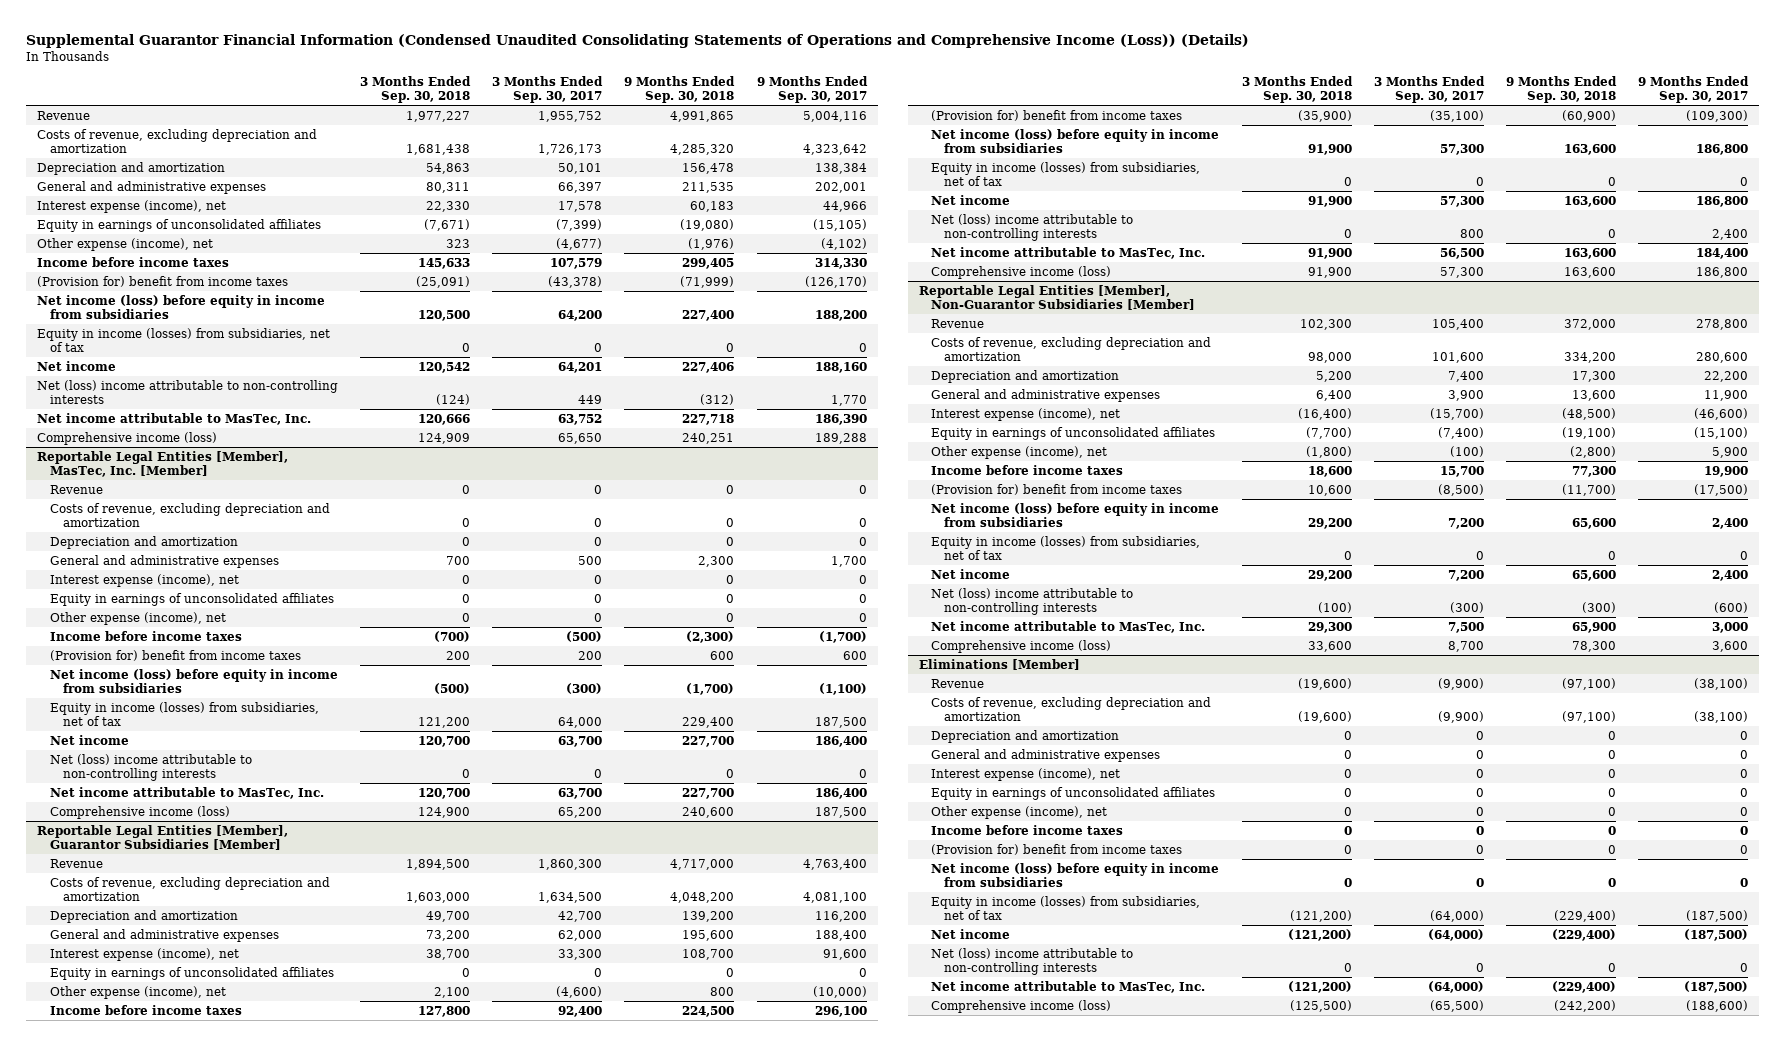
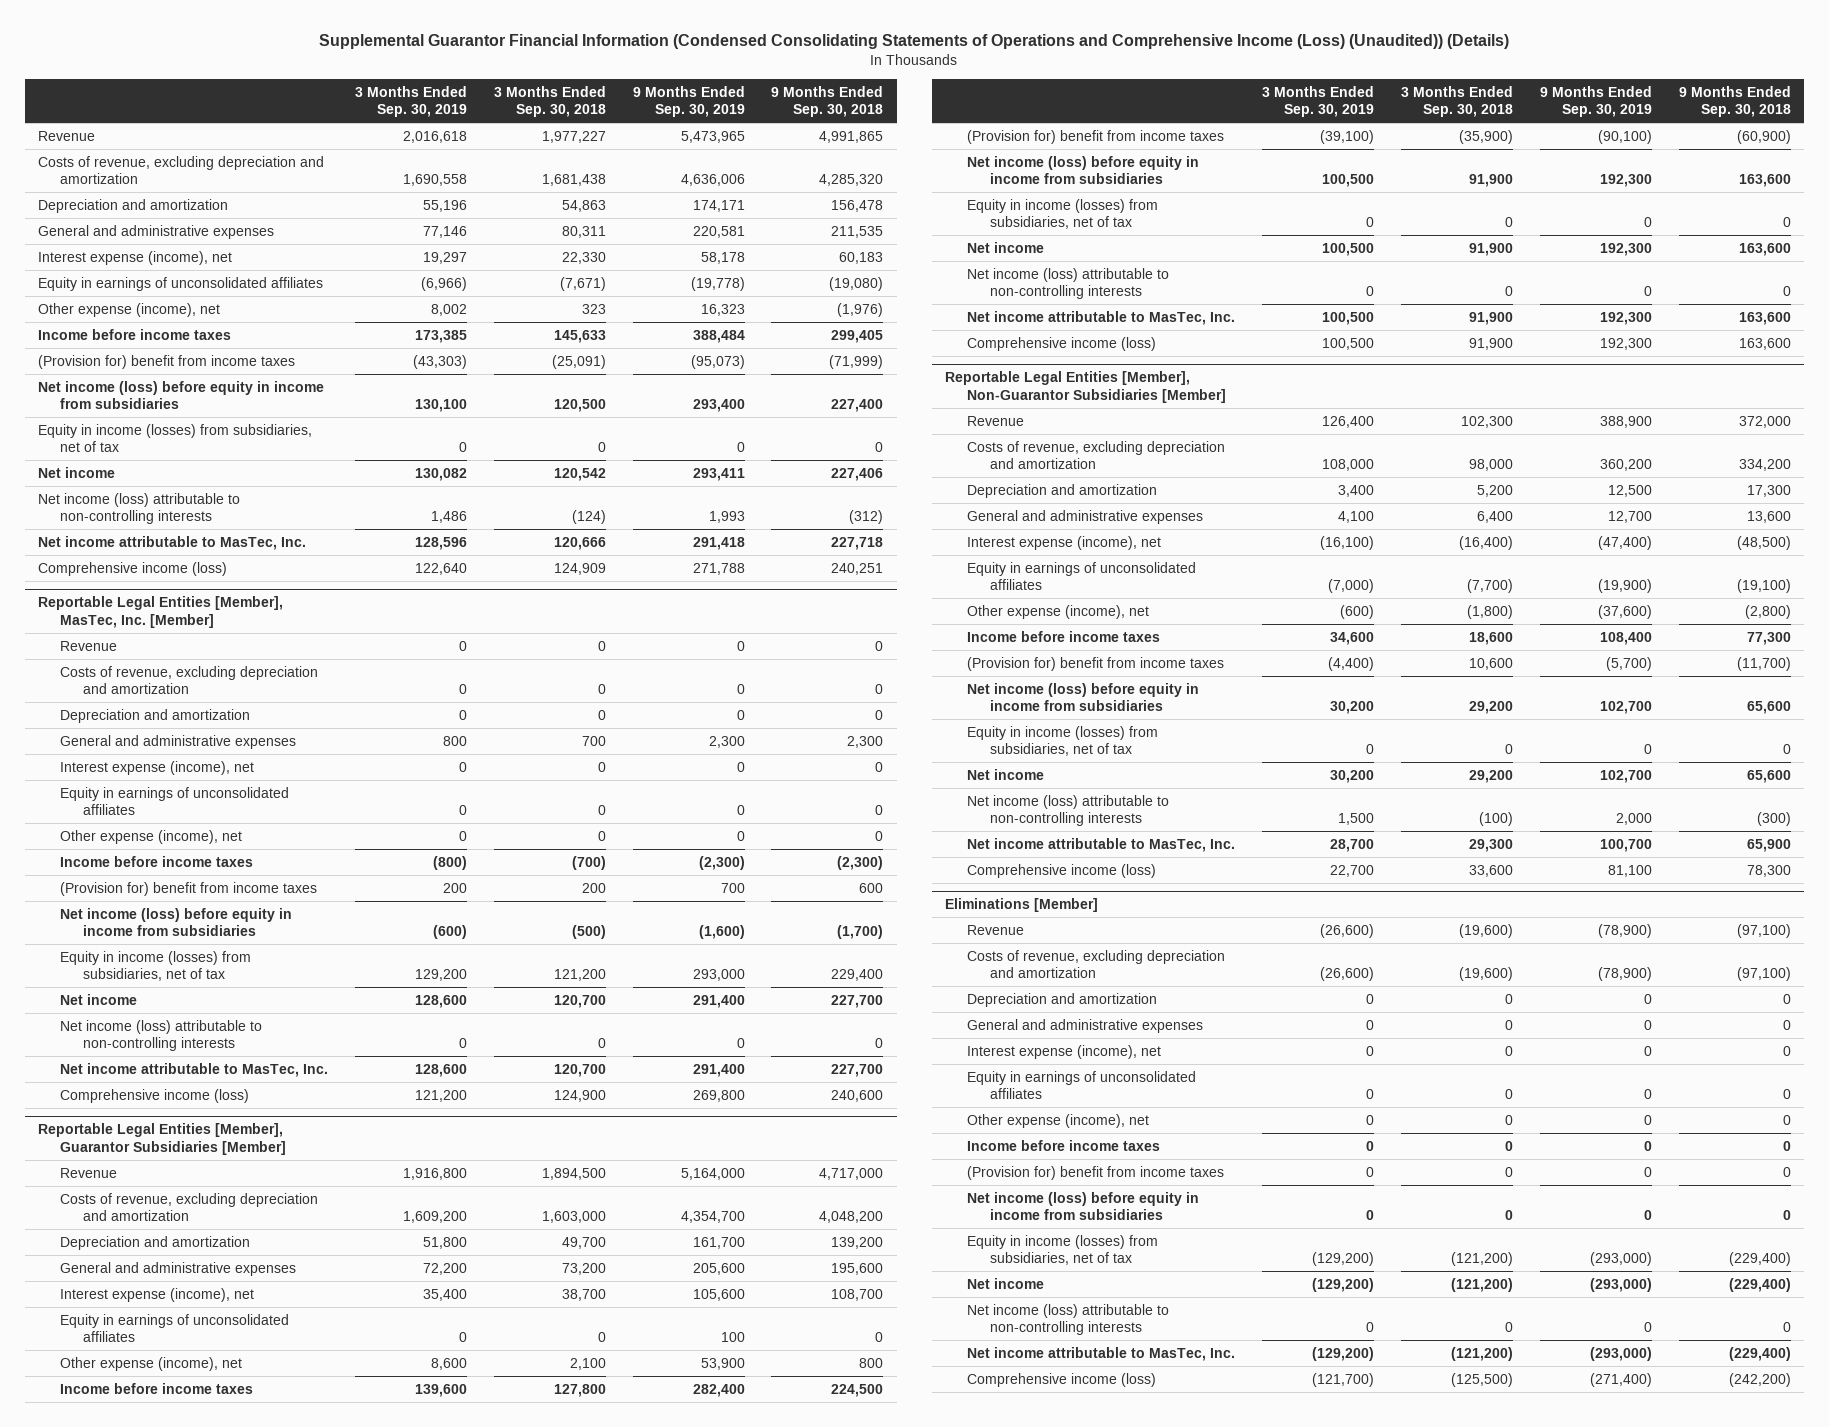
- Supplemental Guarantor Financial Information (Condensed Unaudited Consolidating Statements of Operations and Comprehensive Income (Loss)) (Details)
+ Supplemental Guarantor Financial Information (Condensed Consolidating Statements of Operations and Comprehensive Income (Loss) (Unaudited)) (Details)
- | 3 Months Ended Sep. 30, 2018 | 3 Months Ended Sep. 30, 2017 | 9 Months Ended Sep. 30, 2018 | 9 Months Ended Sep. 30, 2017
+ | 3 Months Ended Sep. 30, 2019 | 3 Months Ended Sep. 30, 2018 | 9 Months Ended Sep. 30, 2019 | 9 Months Ended Sep. 30, 2018
- Net (loss) income attributable to non-controlling interests | (124) | 449 | (312) | 1,770
+ Net income (loss) attributable to non-controlling interests | 1,486 | (124) | 1,993 | (312)
@ Reportable Legal Entities [Member], MasTec, Inc. [Member]
- Net (loss) income attributable to non-controlling interests | 0 | 0 | 0 | 0
+ Net income (loss) attributable to non-controlling interests | 0 | 0 | 0 | 0
@ Reportable Legal Entities [Member], Guarantor Subsidiaries [Member]
- Net (loss) income attributable to non-controlling interests | 0 | 800 | 0 | 2,400
+ Net income (loss) attributable to non-controlling interests | 0 | 0 | 0 | 0
@ Reportable Legal Entities [Member], Non-Guarantor Subsidiaries [Member]
- Net (loss) income attributable to non-controlling interests | (100) | (300) | (300) | (600)
+ Net income (loss) attributable to non-controlling interests | 1,500 | (100) | 2,000 | (300)
@ Eliminations [Member]
- Net (loss) income attributable to non-controlling interests | 0 | 0 | 0 | 0
+ Net income (loss) attributable to non-controlling interests | 0 | 0 | 0 | 0

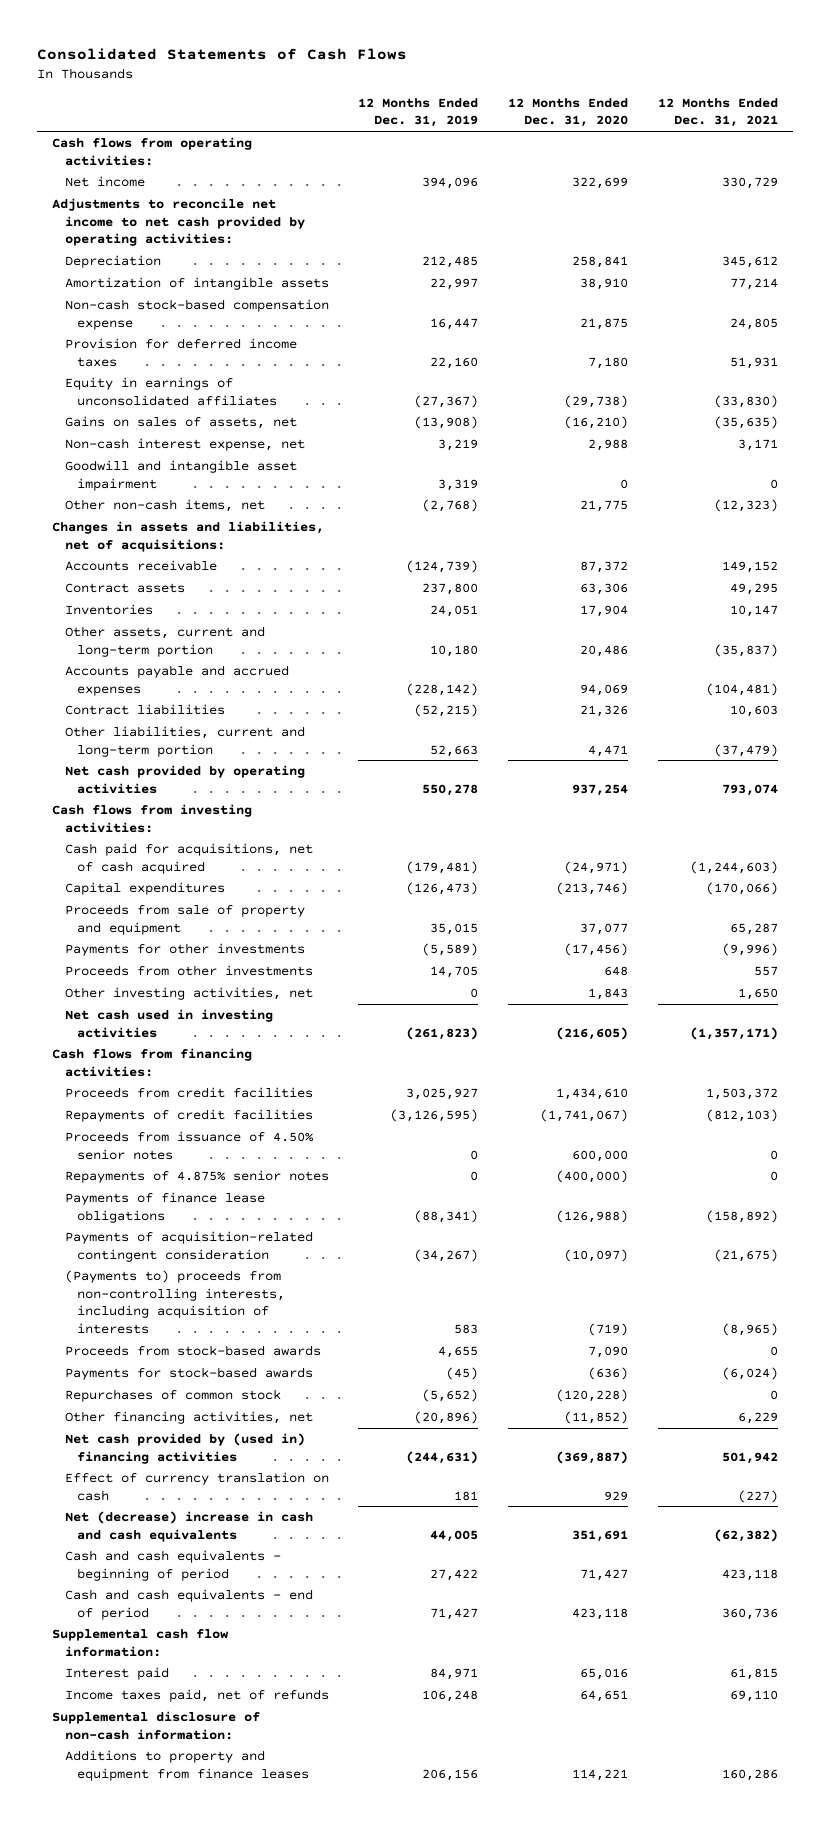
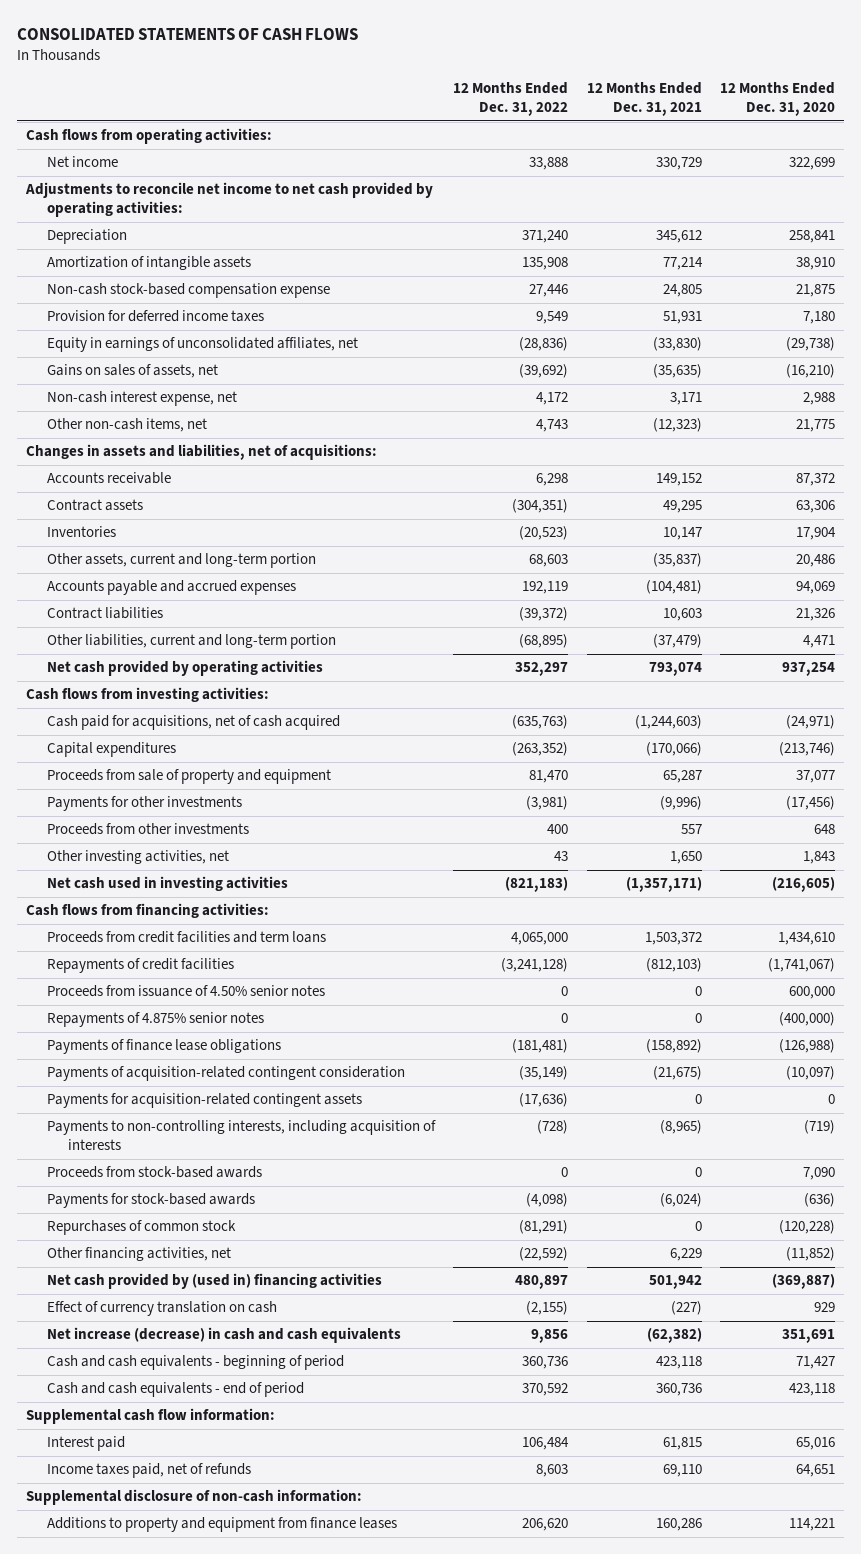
- Consolidated Statements of Cash Flows
+ CONSOLIDATED STATEMENTS OF CASH FLOWS
- | 12 Months Ended Dec. 31, 2019 | 12 Months Ended Dec. 31, 2020 | 12 Months Ended Dec. 31, 2021
+ | 12 Months Ended Dec. 31, 2022 | 12 Months Ended Dec. 31, 2021 | 12 Months Ended Dec. 31, 2020
- Equity in earnings of unconsolidated affiliates | (27,367) | (29,738) | (33,830)
+ Equity in earnings of unconsolidated affiliates, net | (28,836) | (33,830) | (29,738)
- Goodwill and intangible asset impairment | 3,319 | 0 | 0
- Proceeds from credit facilities | 3,025,927 | 1,434,610 | 1,503,372
+ Proceeds from credit facilities and term loans | 4,065,000 | 1,503,372 | 1,434,610
- (Payments to) proceeds from non-controlling interests, including acquisition of interests | 583 | (719) | (8,965)
+ Payments for acquisition-related contingent assets | (17,636) | 0 | 0
+ Payments to non-controlling interests, including acquisition of interests | (728) | (8,965) | (719)
- Net (decrease) increase in cash and cash equivalents | 44,005 | 351,691 | (62,382)
+ Net increase (decrease) in cash and cash equivalents | 9,856 | (62,382) | 351,691

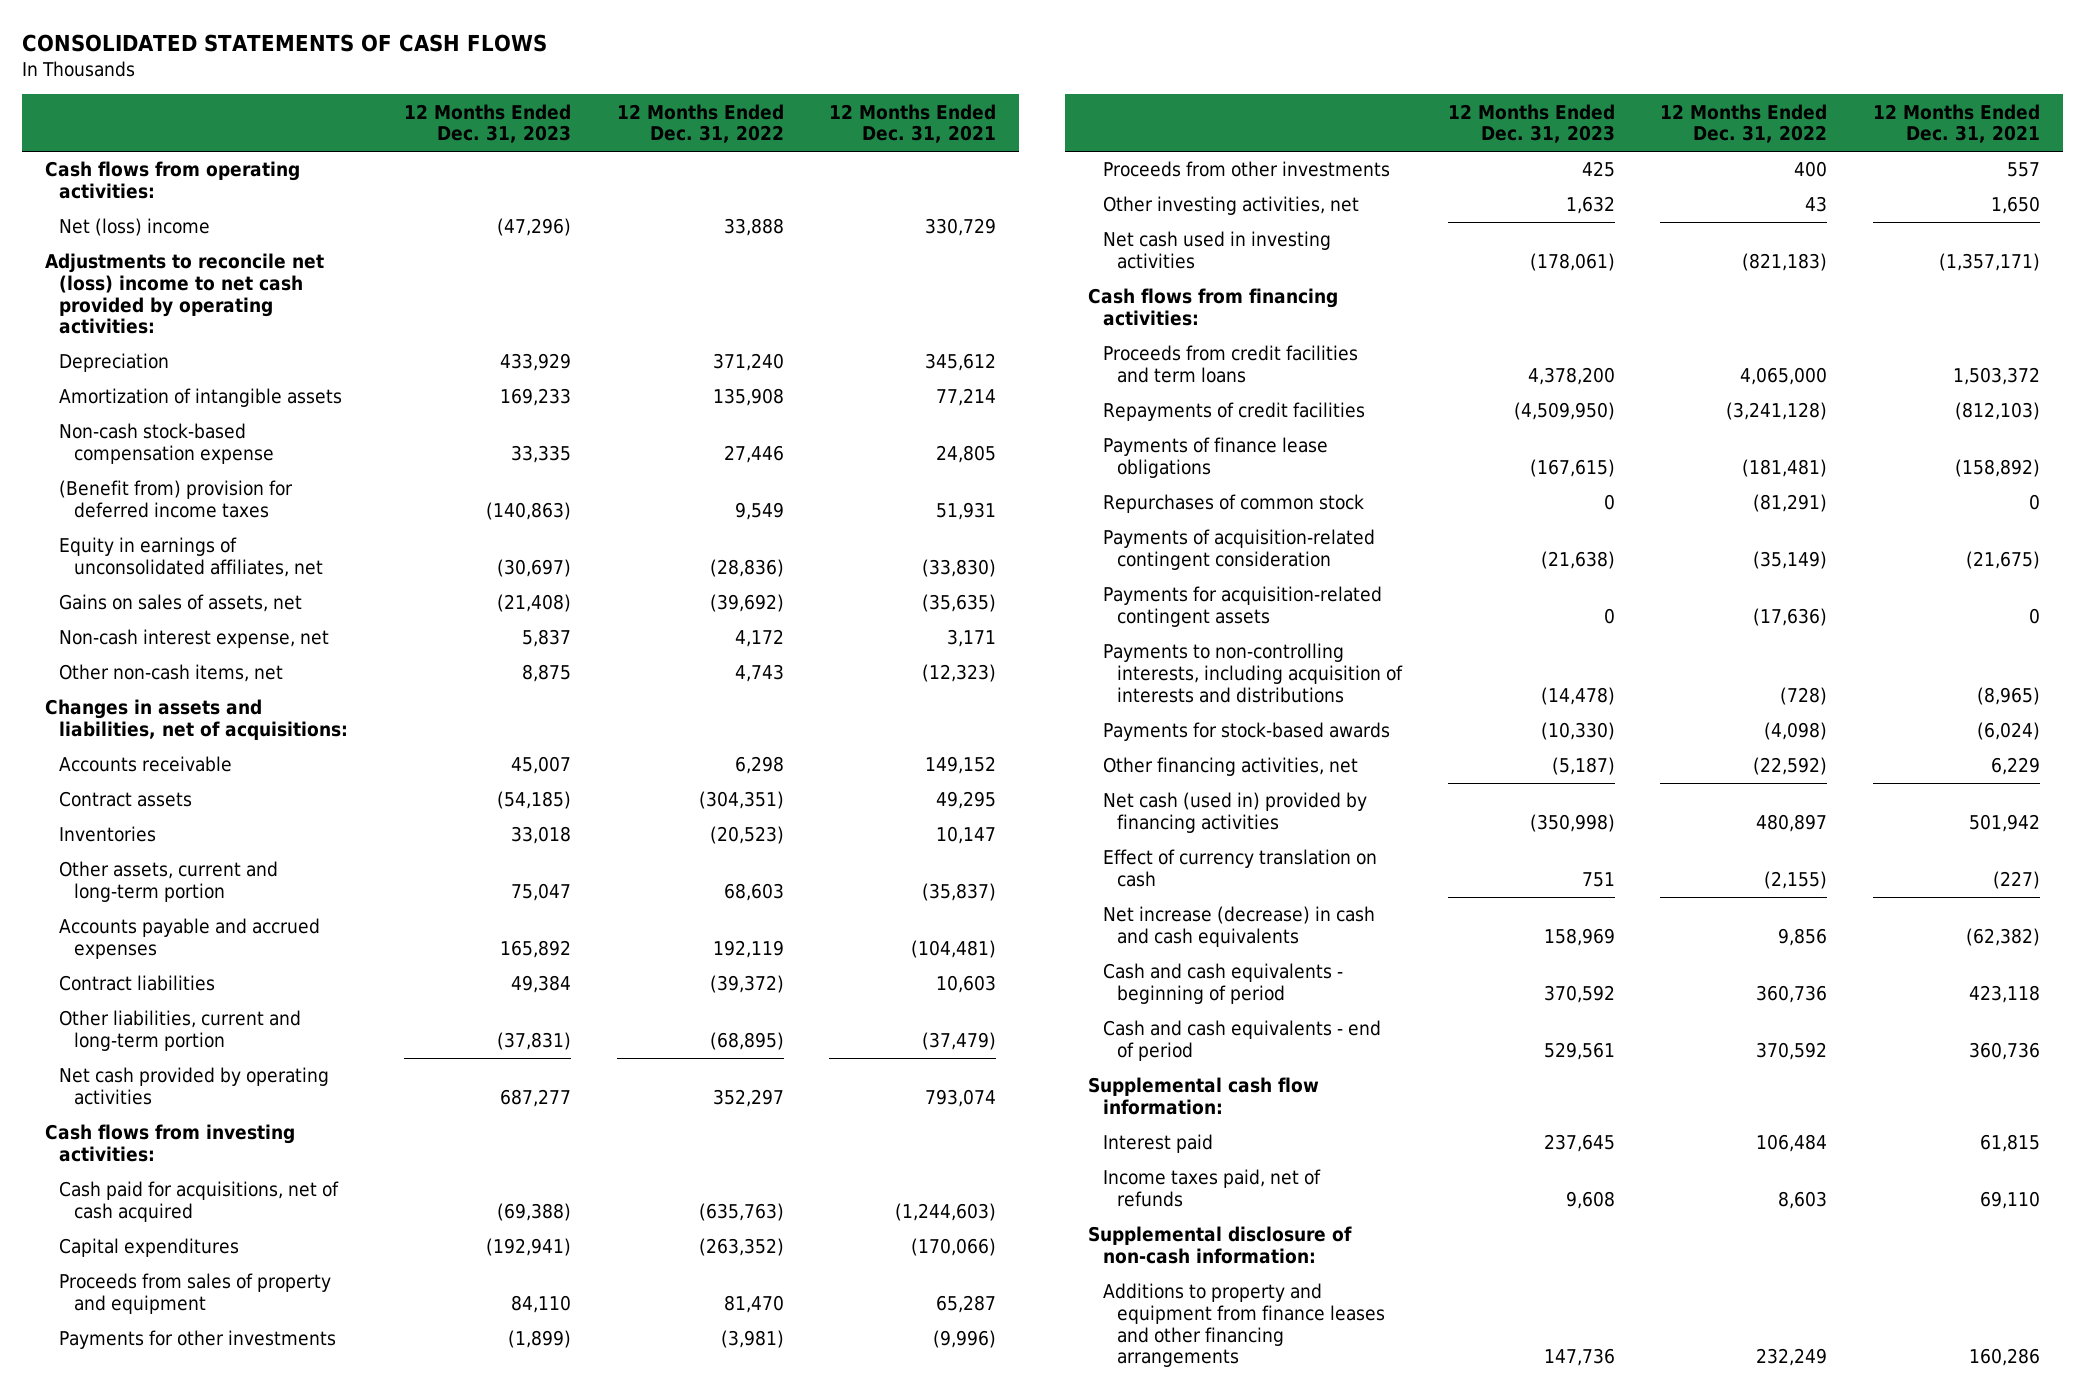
- | 12 Months Ended Dec. 31, 2022 | 12 Months Ended Dec. 31, 2021 | 12 Months Ended Dec. 31, 2020
+ | 12 Months Ended Dec. 31, 2023 | 12 Months Ended Dec. 31, 2022 | 12 Months Ended Dec. 31, 2021
- Net income | 33,888 | 330,729 | 322,699
- Adjustments to reconcile net income to net cash provided by operating activities:
+ Net (loss) income | (47,296) | 33,888 | 330,729
+ Adjustments to reconcile net (loss) income to net cash provided by operating activities:
- Provision for deferred income taxes | 9,549 | 51,931 | 7,180
+ (Benefit from) provision for deferred income taxes | (140,863) | 9,549 | 51,931
- Proceeds from sale of property and equipment | 81,470 | 65,287 | 37,077
+ Proceeds from sales of property and equipment | 84,110 | 81,470 | 65,287
- Proceeds from issuance of 4.50% senior notes | 0 | 0 | 600,000
- Repayments of 4.875% senior notes | 0 | 0 | (400,000)
moved up: Repurchases of common stock | 0 | (81,291) | 0
- Payments to non-controlling interests, including acquisition of interests | (728) | (8,965) | (719)
- Proceeds from stock-based awards | 0 | 0 | 7,090
+ Payments to non-controlling interests, including acquisition of interests and distributions | (14,478) | (728) | (8,965)
- Net cash provided by (used in) financing activities | 480,897 | 501,942 | (369,887)
+ Net cash (used in) provided by financing activities | (350,998) | 480,897 | 501,942
- Additions to property and equipment from finance leases | 206,620 | 160,286 | 114,221
+ Additions to property and equipment from finance leases and other financing arrangements | 147,736 | 232,249 | 160,286

